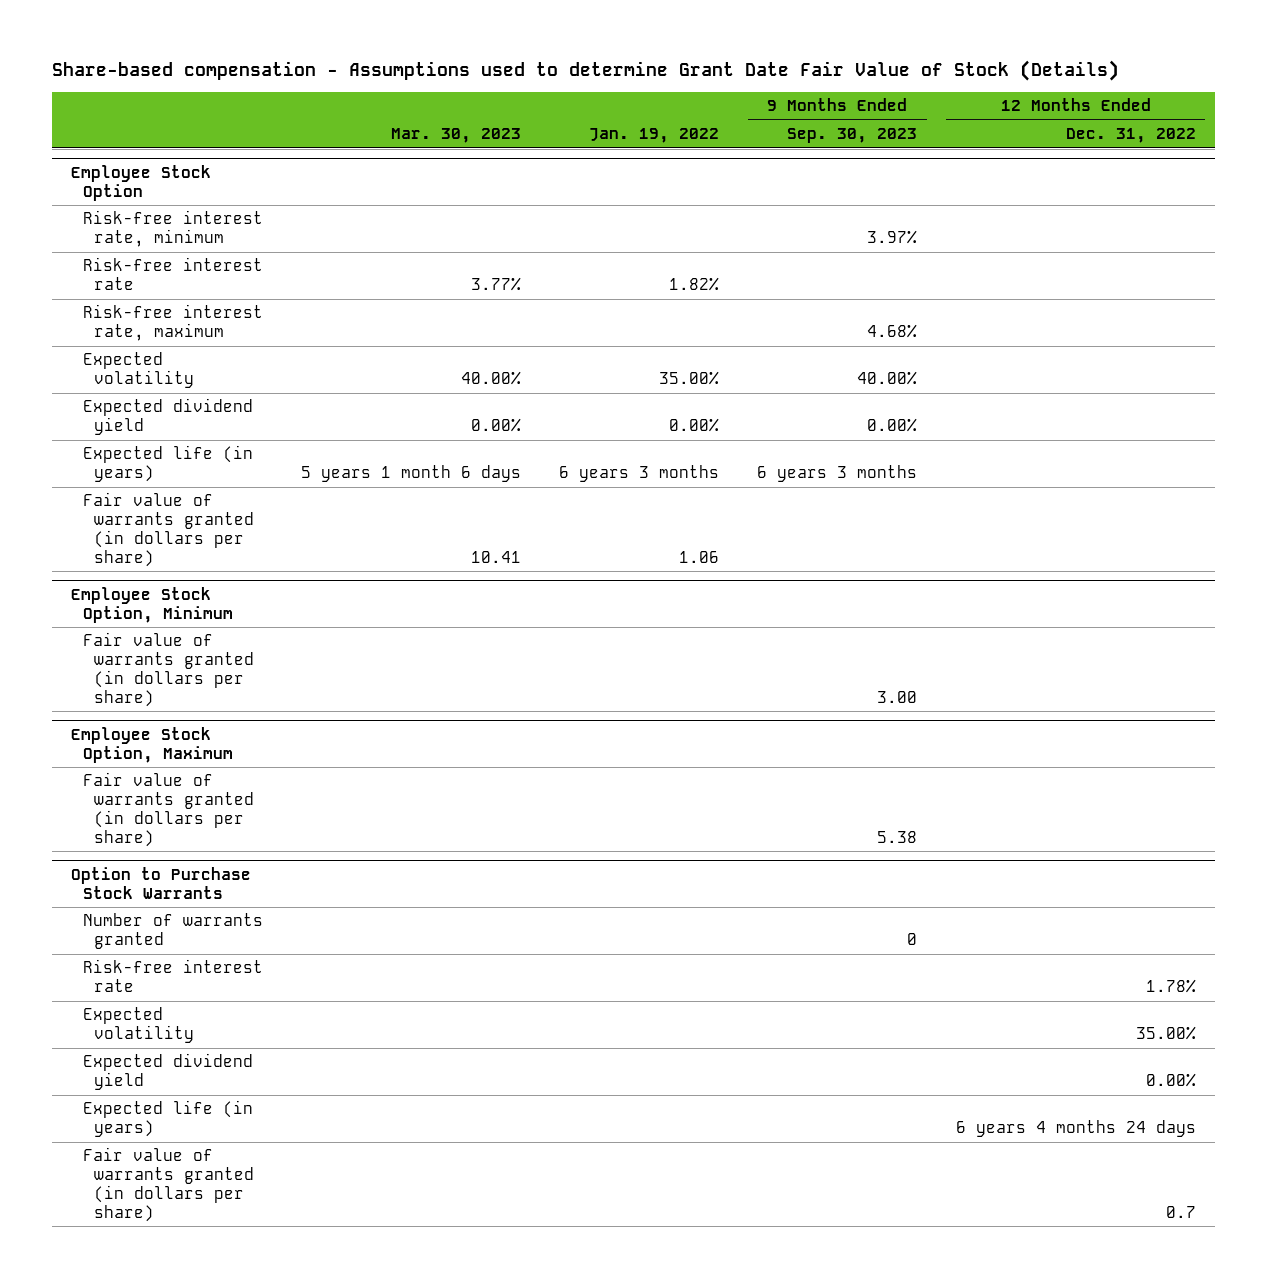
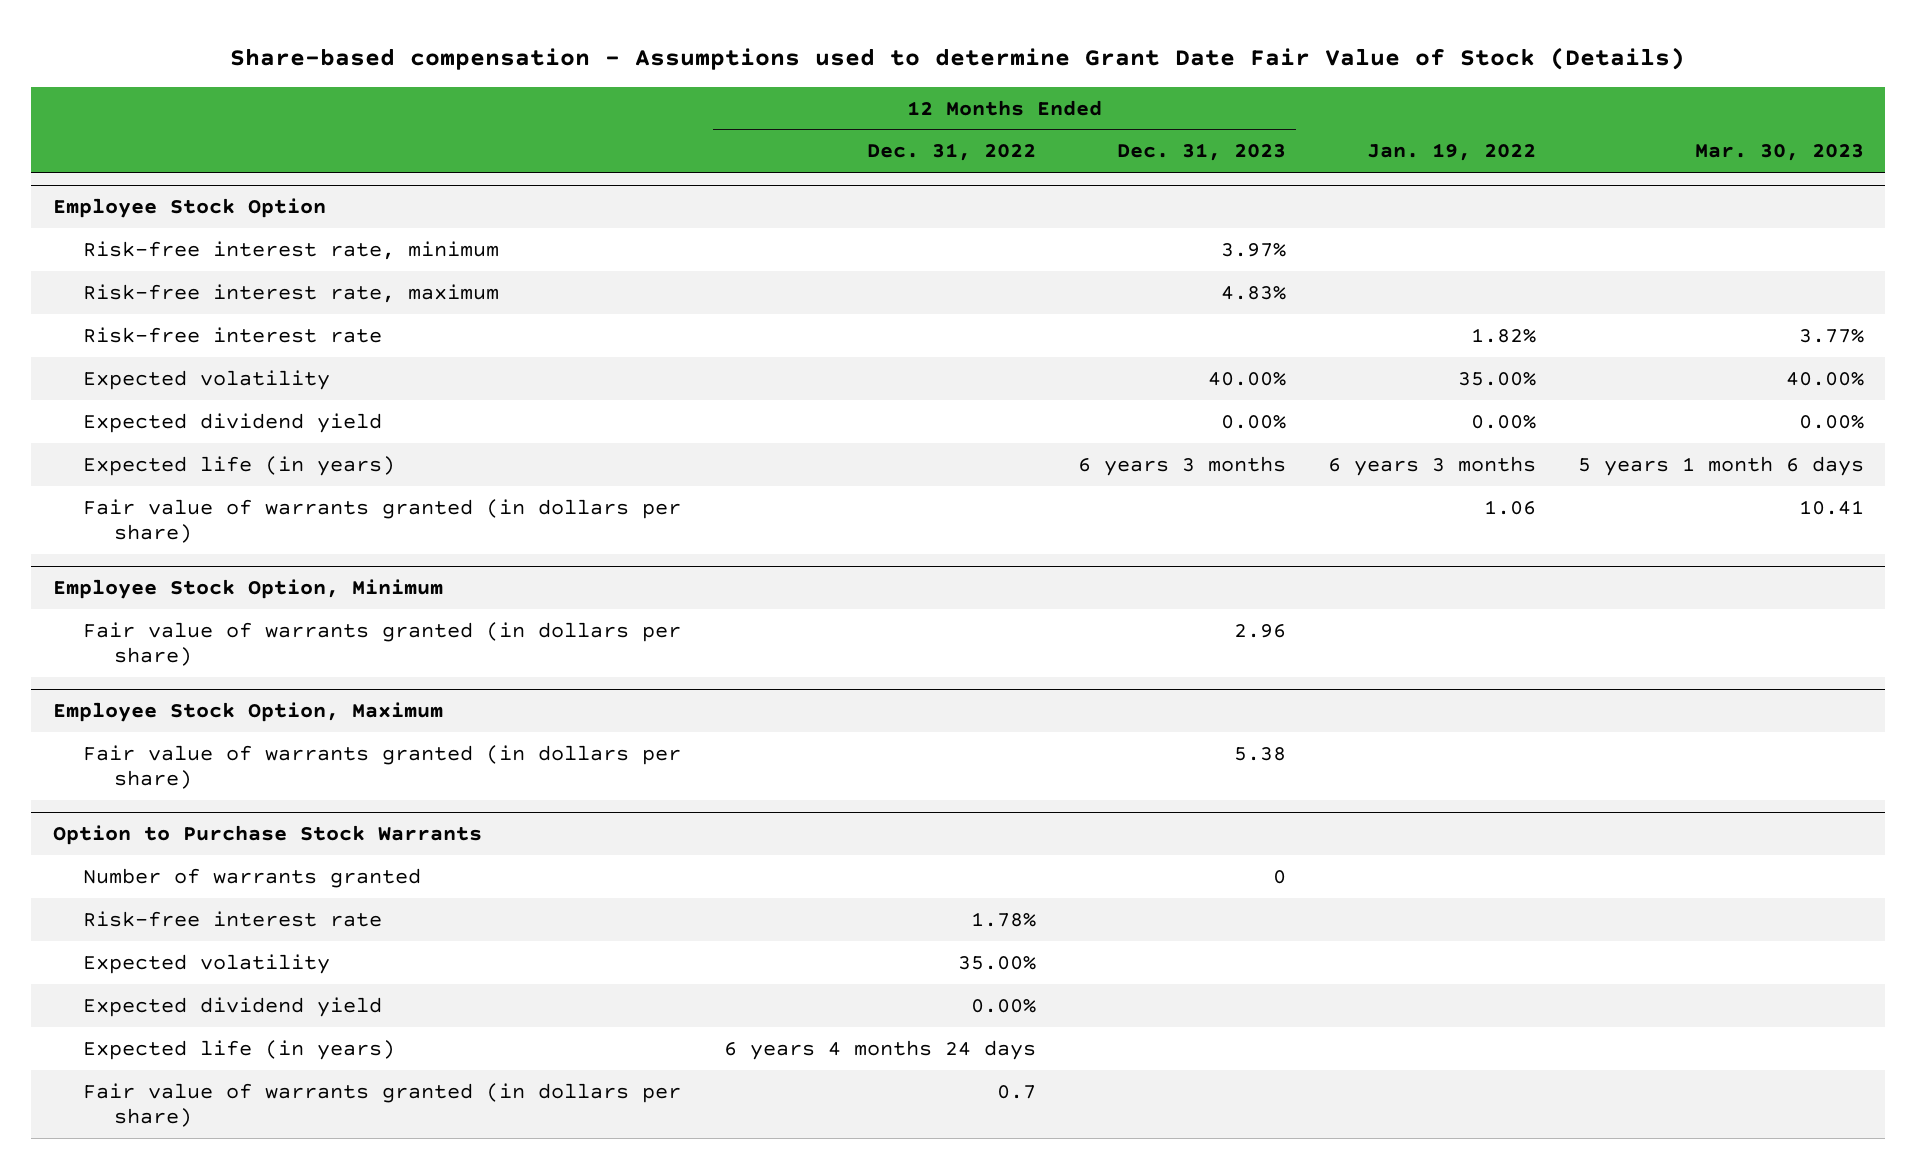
- | Mar. 30, 2023 | Jan. 19, 2022 | 9 Months Ended Sep. 30, 2023 | 12 Months Ended Dec. 31, 2022
+ | 12 Months Ended Dec. 31, 2022 | 12 Months Ended Dec. 31, 2023 | Jan. 19, 2022 | Mar. 30, 2023
@ Employee Stock Option
moved down: Risk-free interest rate | | | 1.82% | 3.77%

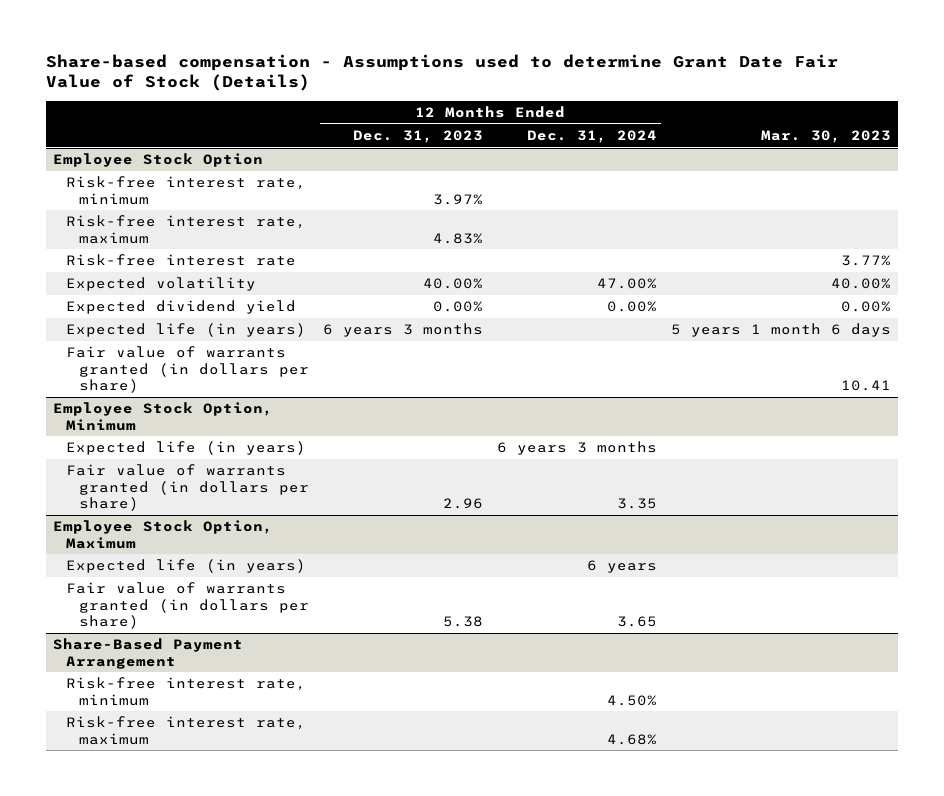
- | 12 Months Ended Dec. 31, 2022 | 12 Months Ended Dec. 31, 2023 | Jan. 19, 2022 | Mar. 30, 2023
+ | 12 Months Ended Dec. 31, 2023 | 12 Months Ended Dec. 31, 2024 | Mar. 30, 2023
@ Employee Stock Option, Minimum
+ Expected life (in years) | | 6 years 3 months |
@ Employee Stock Option, Maximum
+ Expected life (in years) | | 6 years |
- Option to Purchase Stock Warrants
- Number of warrants granted | | 0 | |
- Risk-free interest rate | 1.78% | | |
- Expected volatility | 35.00% | | |
- Expected dividend yield | 0.00% | | |
- Expected life (in years) | 6 years 4 months 24 days | | |
- Fair value of warrants granted (in dollars per share) | 0.7 | | |
+ Share-Based Payment Arrangement
+ Risk-free interest rate, minimum | | 4.50% |
+ Risk-free interest rate, maximum | | 4.68% |

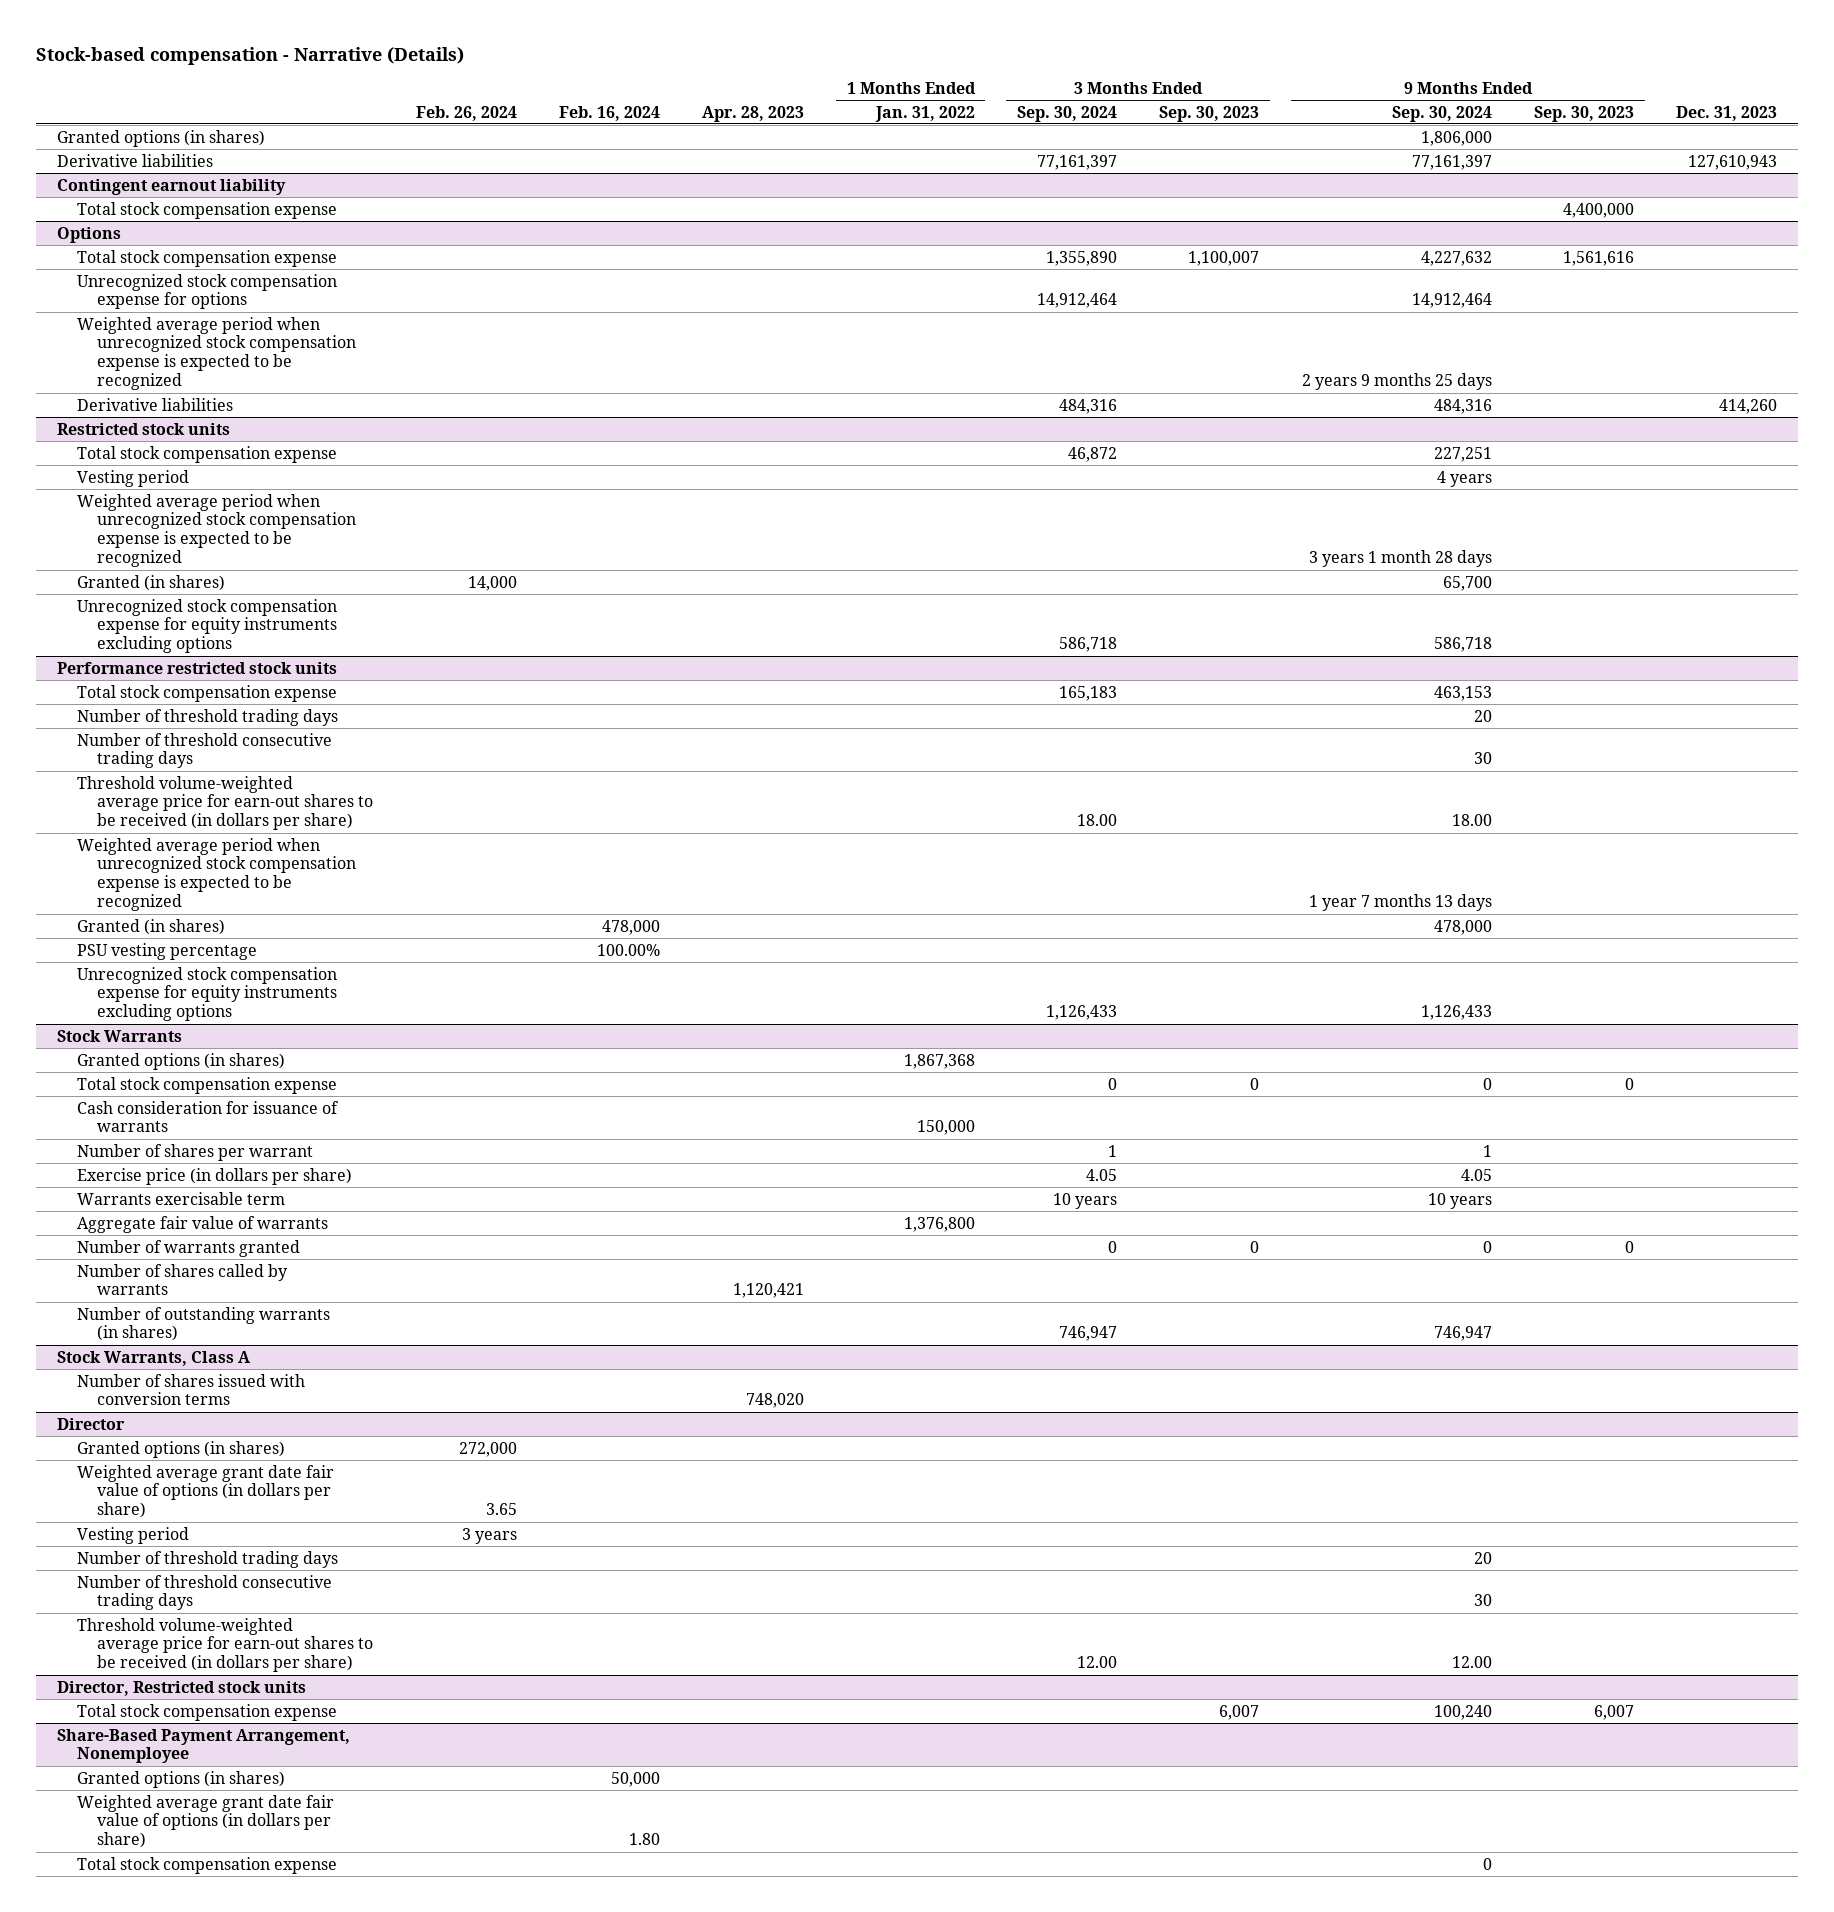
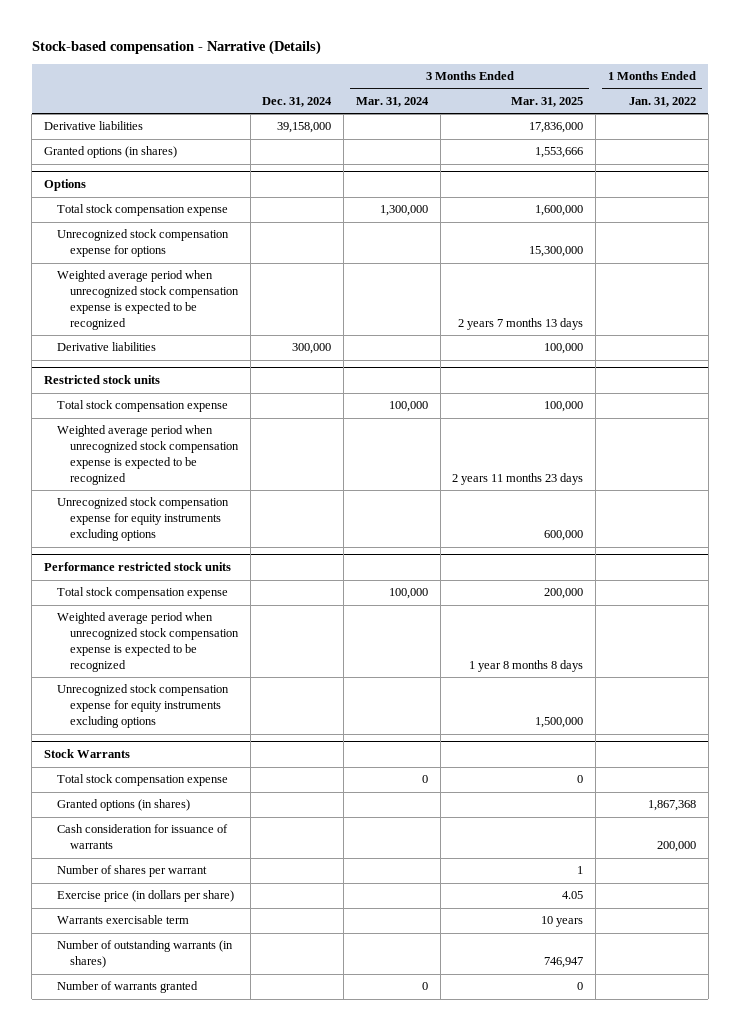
- | Feb. 26, 2024 | Feb. 16, 2024 | Apr. 28, 2023 | 1 Months Ended Jan. 31, 2022 | 3 Months Ended Sep. 30, 2024 | 3 Months Ended Sep. 30, 2023 | 9 Months Ended Sep. 30, 2024 | 9 Months Ended Sep. 30, 2023 | Dec. 31, 2023
+ | Dec. 31, 2024 | 3 Months Ended Mar. 31, 2024 | 3 Months Ended Mar. 31, 2025 | 1 Months Ended Jan. 31, 2022
- Contingent earnout liability
- Total stock compensation expense | | | | | | | | 4,400,000 |
moved down: Granted options (in shares) | | | 1,553,666 |
@ Restricted stock units
- Vesting period | | | | | | | 4 years | |
- Granted (in shares) | 14,000 | | | | | | 65,700 | |
@ Performance restricted stock units
- Number of threshold trading days | | | | | | | 20 | |
- Number of threshold consecutive trading days | | | | | | | 30 | |
- Threshold volume-weighted average price for earn-out shares to be received (in dollars per share) | | | | | 18.00 | | 18.00 | |
- Granted (in shares) | | 478,000 | | | | | 478,000 | |
- PSU vesting percentage | | 100.00% | | | | | | |
@ Stock Warrants
- Cash consideration for issuance of warrants | | | | 150,000 | | | | |
moved down: Granted options (in shares) | | | | 1,867,368
+ Cash consideration for issuance of warrants | | | | 200,000
- Aggregate fair value of warrants | | | | 1,376,800 | | | | |
- Number of shares called by warrants | | | 1,120,421 | | | | | |
- Stock Warrants, Class A
- Number of shares issued with conversion terms | | | 748,020 | | | | | |
- Director
- Granted options (in shares) | 272,000 | | | | | | | |
- Weighted average grant date fair value of options (in dollars per share) | 3.65 | | | | | | | |
- Vesting period | 3 years | | | | | | | |
- Number of threshold trading days | | | | | | | 20 | |
- Number of threshold consecutive trading days | | | | | | | 30 | |
- Threshold volume-weighted average price for earn-out shares to be received (in dollars per share) | | | | | 12.00 | | 12.00 | |
- Director, Restricted stock units
- Total stock compensation expense | | | | | | 6,007 | 100,240 | 6,007 |
- Share-Based Payment Arrangement, Nonemployee
- Granted options (in shares) | | 50,000 | | | | | | |
- Weighted average grant date fair value of options (in dollars per share) | | 1.80 | | | | | | |
- Total stock compensation expense | | | | | | | 0 | |
@ Stock Warrants
moved down: Number of warrants granted | | 0 | 0 |

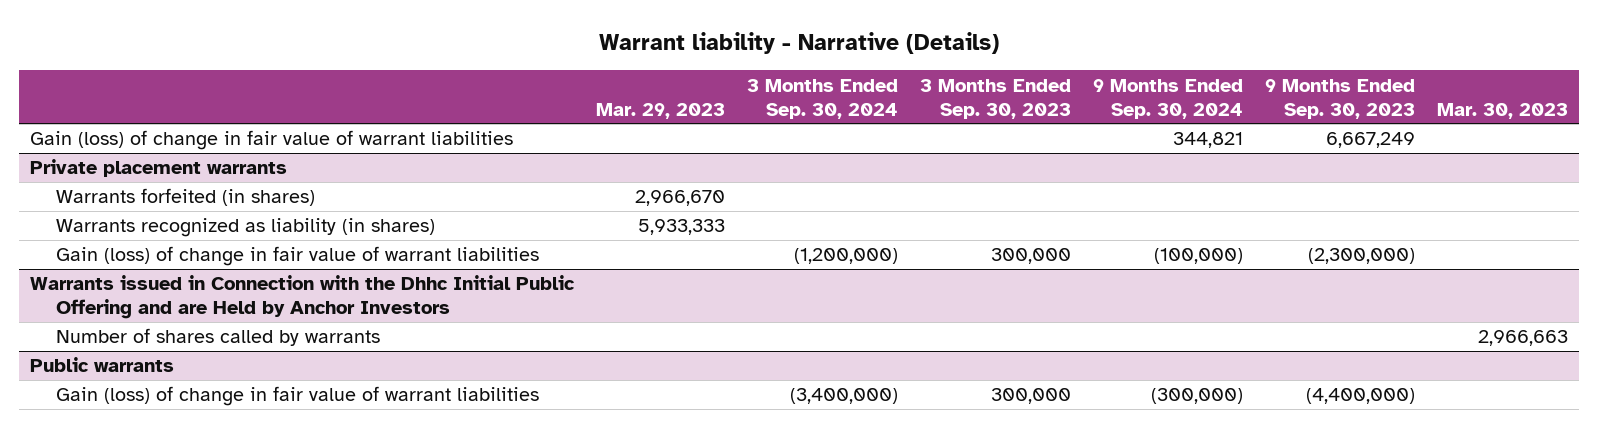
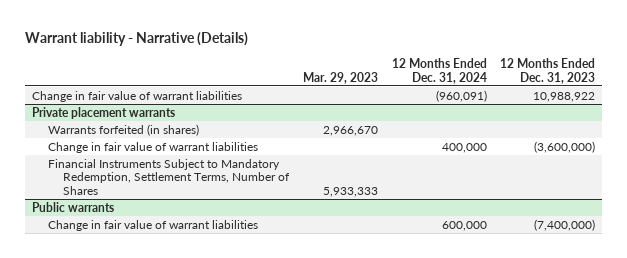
- | Mar. 29, 2023 | 3 Months Ended Sep. 30, 2024 | 3 Months Ended Sep. 30, 2023 | 9 Months Ended Sep. 30, 2024 | 9 Months Ended Sep. 30, 2023 | Mar. 30, 2023
+ | Mar. 29, 2023 | 12 Months Ended Dec. 31, 2024 | 12 Months Ended Dec. 31, 2023
- Gain (loss) of change in fair value of warrant liabilities | | | | 344,821 | 6,667,249 |
+ Change in fair value of warrant liabilities | | (960,091) | 10,988,922
@ Private placement warrants
- Warrants recognized as liability (in shares) | 5,933,333 | | | | |
- Gain (loss) of change in fair value of warrant liabilities | | (1,200,000) | 300,000 | (100,000) | (2,300,000) |
- Warrants issued in Connection with the Dhhc Initial Public Offering and are Held by Anchor Investors
- Number of shares called by warrants | | | | | | 2,966,663
@ Private placement warrants
+ Change in fair value of warrant liabilities | | 400,000 | (3,600,000)
+ Financial Instruments Subject to Mandatory Redemption, Settlement Terms, Number of Shares | 5,933,333 | |
@ Public warrants
- Gain (loss) of change in fair value of warrant liabilities | | (3,400,000) | 300,000 | (300,000) | (4,400,000) |
+ Change in fair value of warrant liabilities | | 600,000 | (7,400,000)

